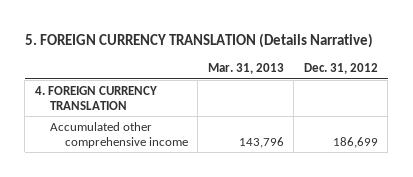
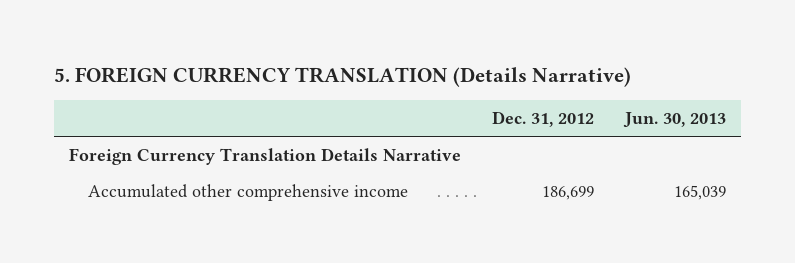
- | Mar. 31, 2013 | Dec. 31, 2012
+ | Dec. 31, 2012 | Jun. 30, 2013
- 4. FOREIGN CURRENCY TRANSLATION
+ Foreign Currency Translation Details Narrative

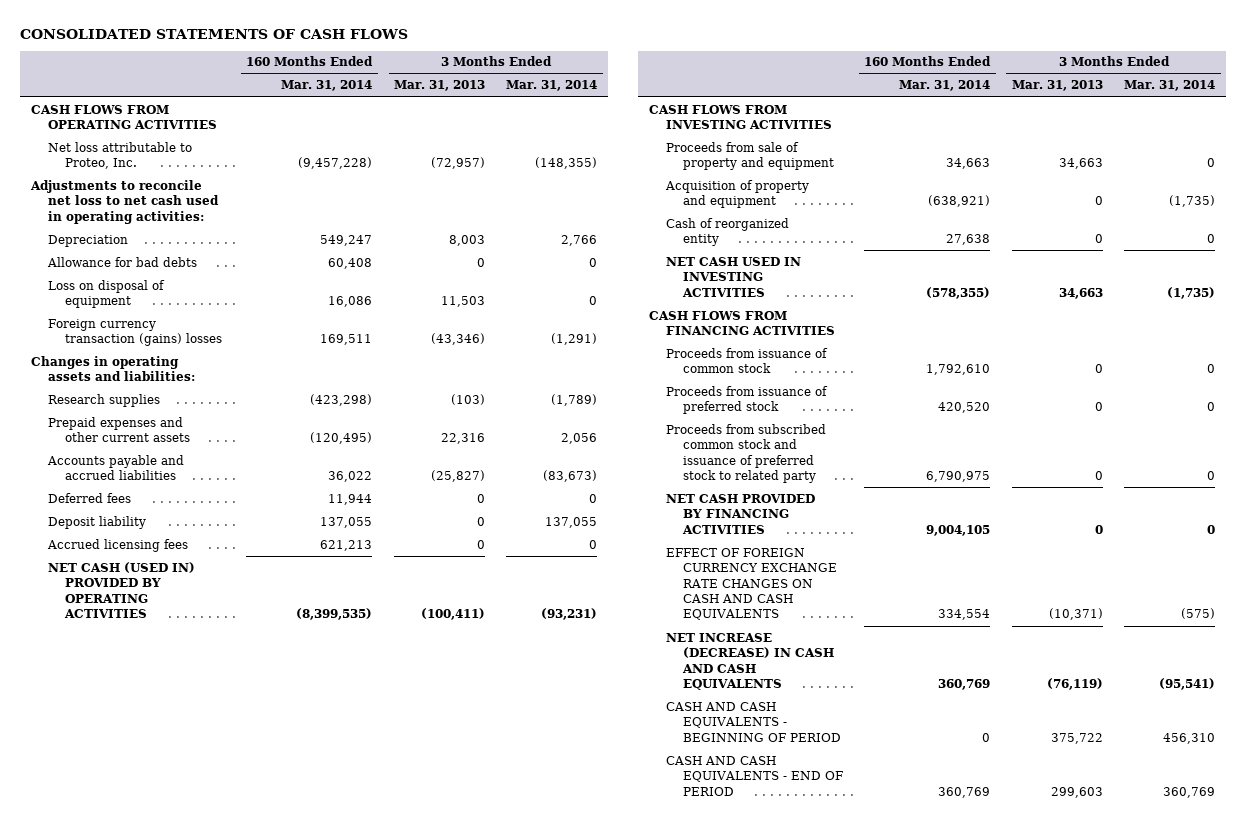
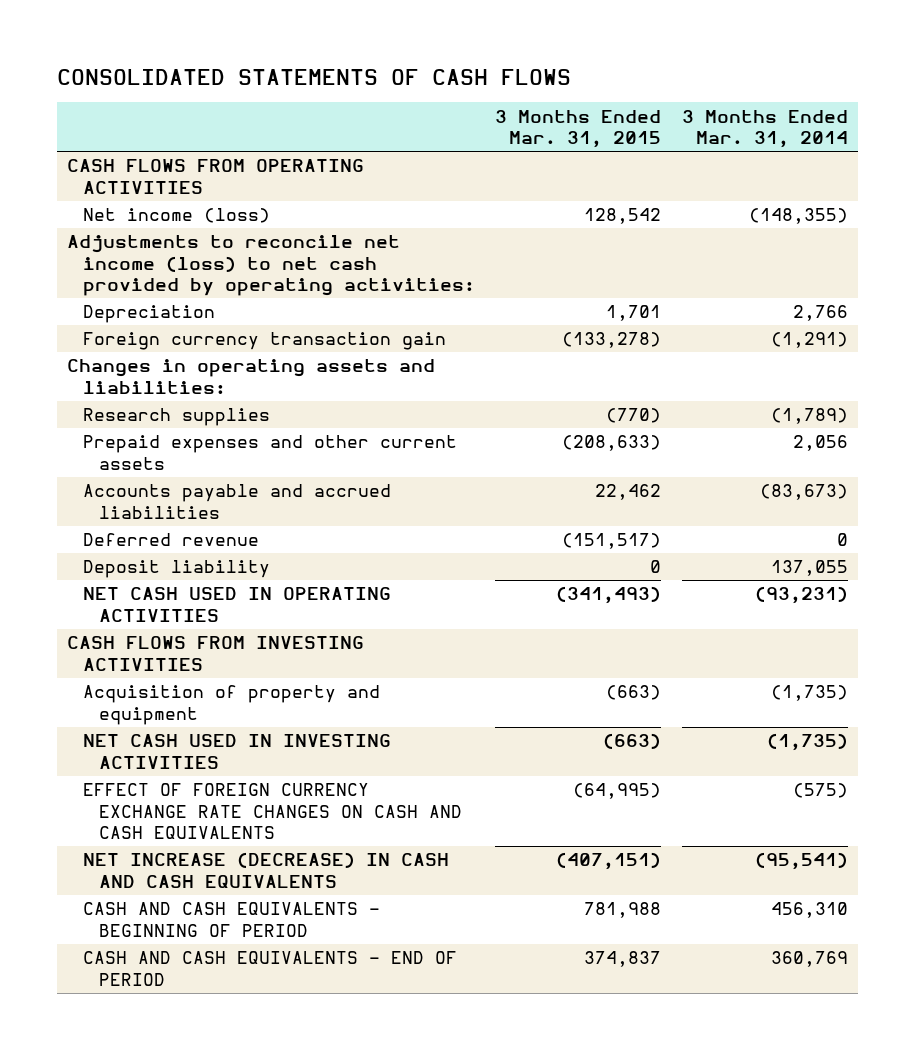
- | 160 Months Ended Mar. 31, 2014 | 3 Months Ended Mar. 31, 2013 | 3 Months Ended Mar. 31, 2014
+ | 3 Months Ended Mar. 31, 2015 | 3 Months Ended Mar. 31, 2014
- Net loss attributable to Proteo, Inc. | (9,457,228) | (72,957) | (148,355)
- Adjustments to reconcile net loss to net cash used in operating activities:
+ Net income (loss) | 128,542 | (148,355)
+ Adjustments to reconcile net income (loss) to net cash provided by operating activities:
- Allowance for bad debts | 60,408 | 0 | 0
- Loss on disposal of equipment | 16,086 | 11,503 | 0
- Foreign currency transaction (gains) losses | 169,511 | (43,346) | (1,291)
+ Foreign currency transaction gain | (133,278) | (1,291)
- Deferred fees | 11,944 | 0 | 0
+ Deferred revenue | (151,517) | 0
- Accrued licensing fees | 621,213 | 0 | 0
- NET CASH (USED IN) PROVIDED BY OPERATING ACTIVITIES | (8,399,535) | (100,411) | (93,231)
+ NET CASH USED IN OPERATING ACTIVITIES | (341,493) | (93,231)
- Proceeds from sale of property and equipment | 34,663 | 34,663 | 0
- Cash of reorganized entity | 27,638 | 0 | 0
- CASH FLOWS FROM FINANCING ACTIVITIES
- Proceeds from issuance of common stock | 1,792,610 | 0 | 0
- Proceeds from issuance of preferred stock | 420,520 | 0 | 0
- Proceeds from subscribed common stock and issuance of preferred stock to related party | 6,790,975 | 0 | 0
- NET CASH PROVIDED BY FINANCING ACTIVITIES | 9,004,105 | 0 | 0

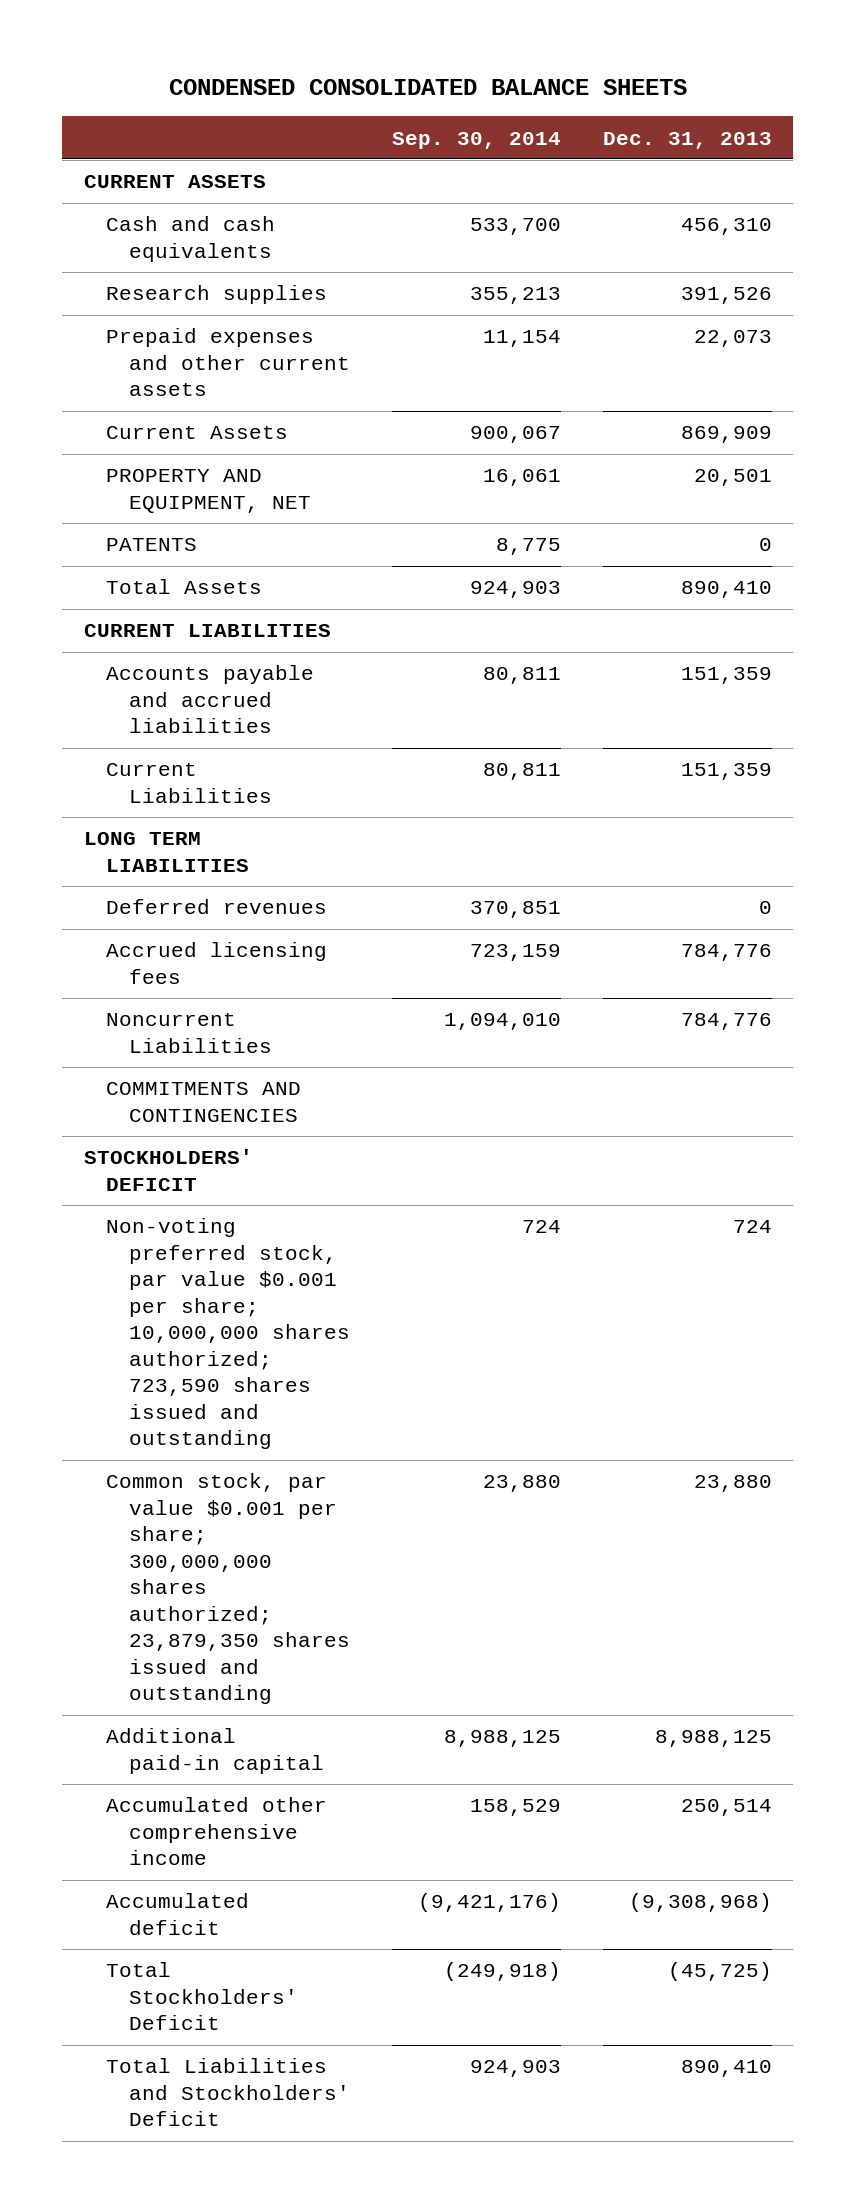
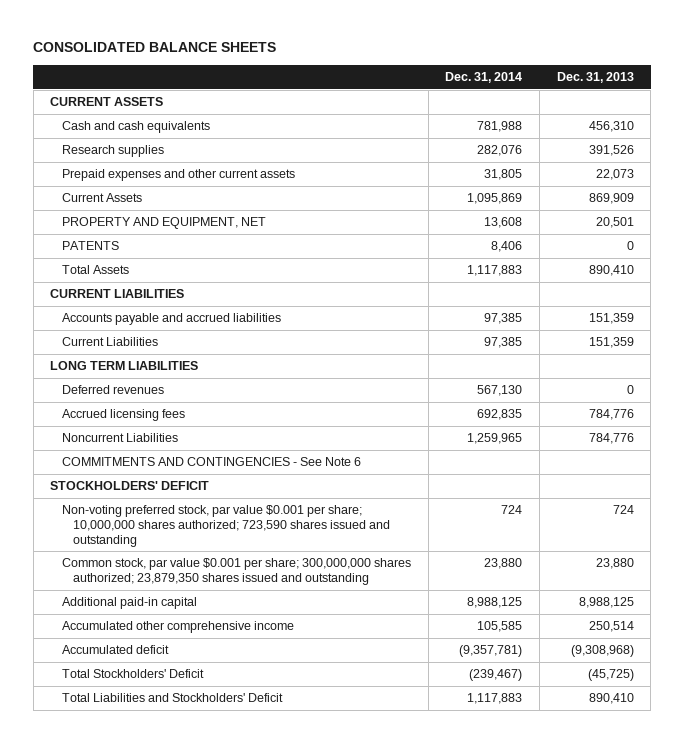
- CONDENSED CONSOLIDATED BALANCE SHEETS
+ CONSOLIDATED BALANCE SHEETS
- | Sep. 30, 2014 | Dec. 31, 2013
+ | Dec. 31, 2014 | Dec. 31, 2013
- COMMITMENTS AND CONTINGENCIES
+ COMMITMENTS AND CONTINGENCIES - See Note 6

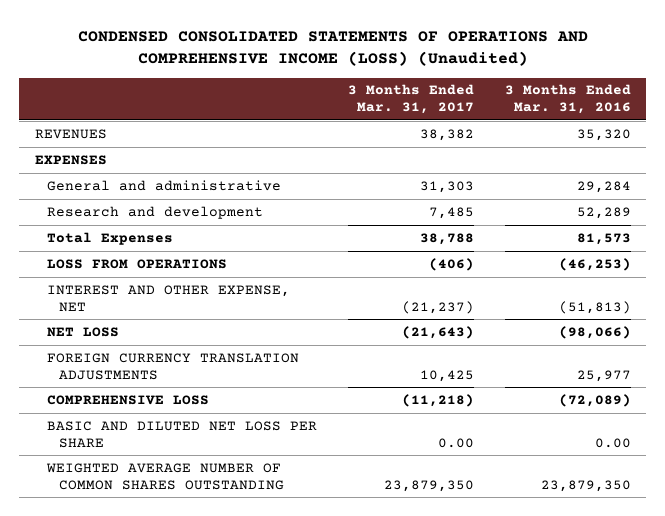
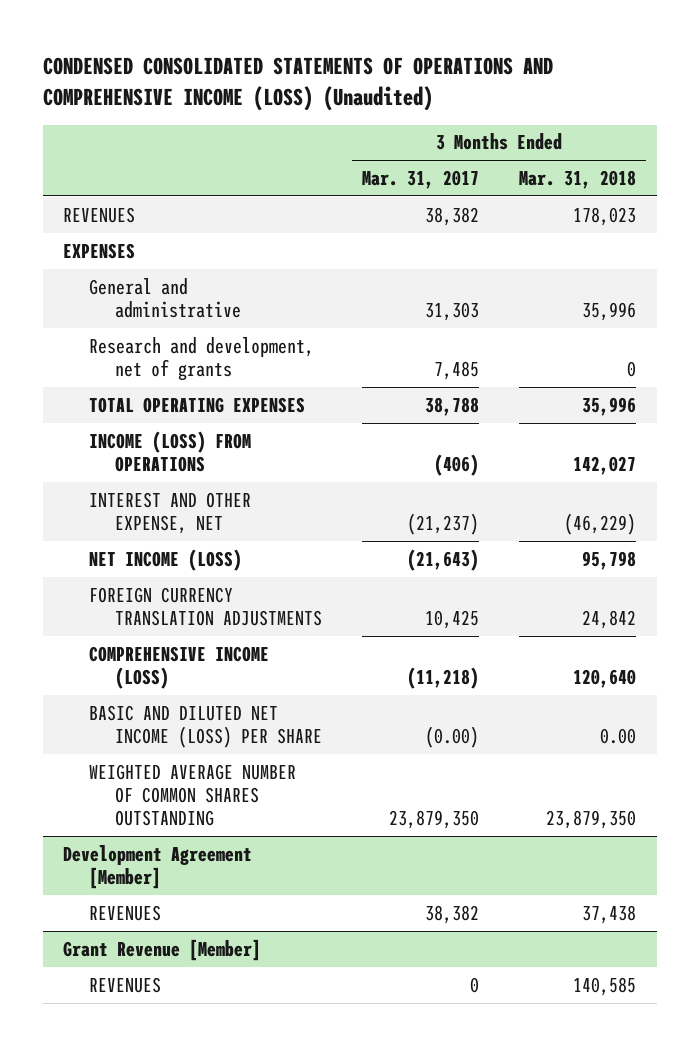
- | 3 Months Ended Mar. 31, 2017 | 3 Months Ended Mar. 31, 2016
+ | 3 Months Ended Mar. 31, 2017 | 3 Months Ended Mar. 31, 2018
- Research and development | 7,485 | 52,289
- Total Expenses | 38,788 | 81,573
- LOSS FROM OPERATIONS | (406) | (46,253)
+ Research and development, net of grants | 7,485 | 0
+ TOTAL OPERATING EXPENSES | 38,788 | 35,996
+ INCOME (LOSS) FROM OPERATIONS | (406) | 142,027
- NET LOSS | (21,643) | (98,066)
+ NET INCOME (LOSS) | (21,643) | 95,798
- COMPREHENSIVE LOSS | (11,218) | (72,089)
- BASIC AND DILUTED NET LOSS PER SHARE | 0.00 | 0.00
+ COMPREHENSIVE INCOME (LOSS) | (11,218) | 120,640
+ BASIC AND DILUTED NET INCOME (LOSS) PER SHARE | (0.00) | 0.00
+ Development Agreement [Member]
+ REVENUES | 38,382 | 37,438
+ Grant Revenue [Member]
+ REVENUES | 0 | 140,585

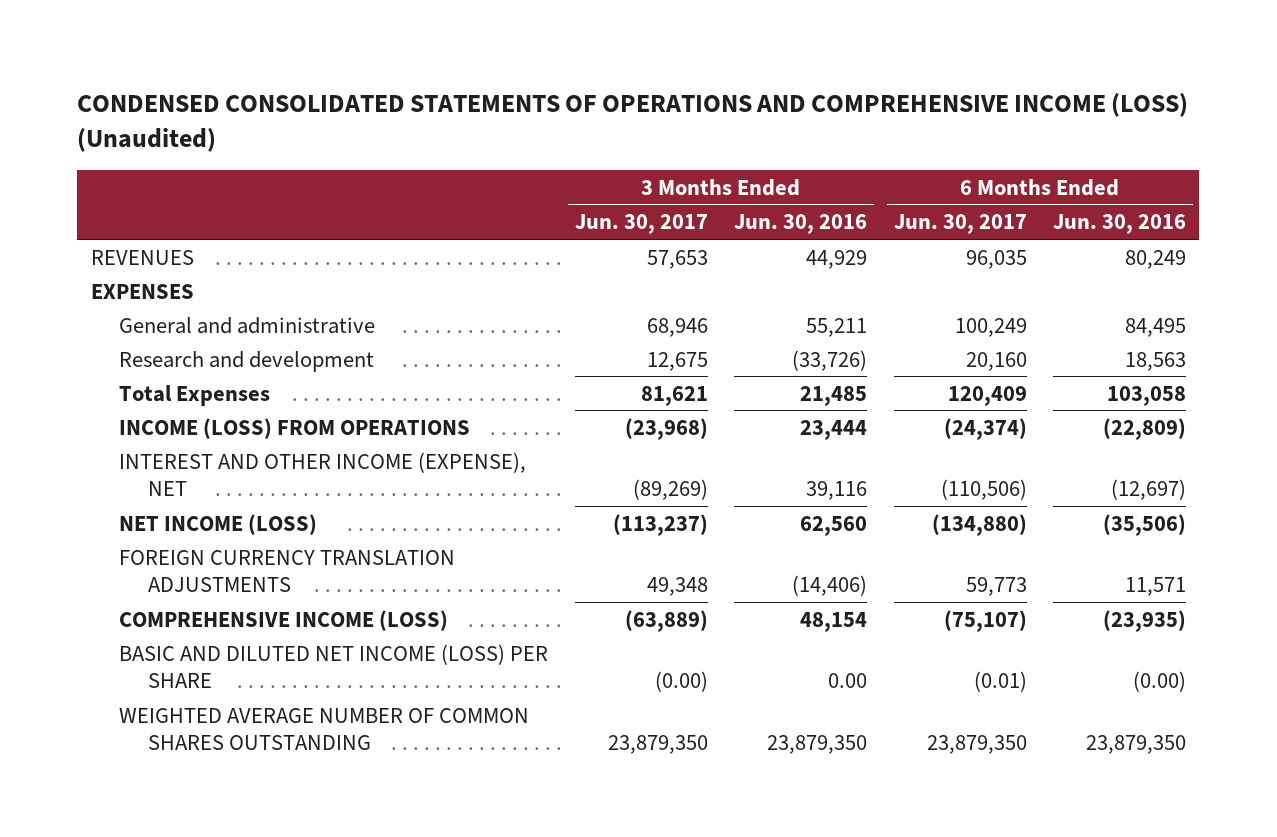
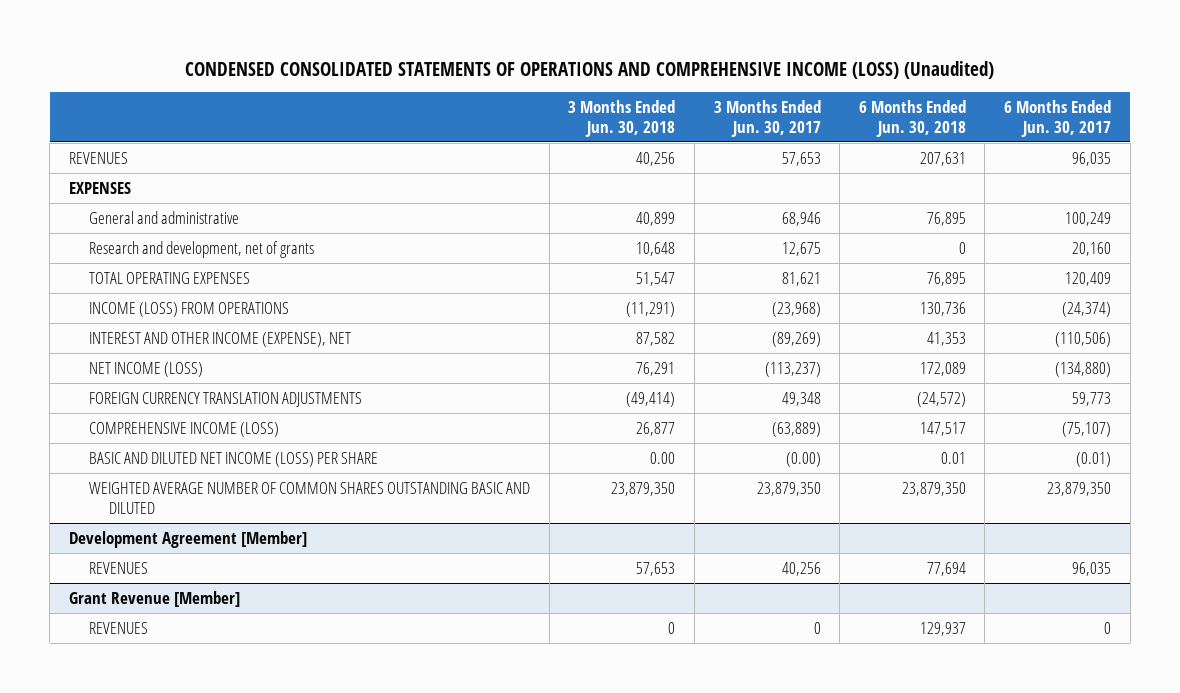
- | 3 Months Ended Jun. 30, 2017 | 3 Months Ended Jun. 30, 2016 | 6 Months Ended Jun. 30, 2017 | 6 Months Ended Jun. 30, 2016
+ | 3 Months Ended Jun. 30, 2018 | 3 Months Ended Jun. 30, 2017 | 6 Months Ended Jun. 30, 2018 | 6 Months Ended Jun. 30, 2017
- Research and development | 12,675 | (33,726) | 20,160 | 18,563
- Total Expenses | 81,621 | 21,485 | 120,409 | 103,058
+ Research and development, net of grants | 10,648 | 12,675 | 0 | 20,160
+ TOTAL OPERATING EXPENSES | 51,547 | 81,621 | 76,895 | 120,409
- WEIGHTED AVERAGE NUMBER OF COMMON SHARES OUTSTANDING | 23,879,350 | 23,879,350 | 23,879,350 | 23,879,350
+ WEIGHTED AVERAGE NUMBER OF COMMON SHARES OUTSTANDING BASIC AND DILUTED | 23,879,350 | 23,879,350 | 23,879,350 | 23,879,350
+ Development Agreement [Member]
+ REVENUES | 57,653 | 40,256 | 77,694 | 96,035
+ Grant Revenue [Member]
+ REVENUES | 0 | 0 | 129,937 | 0

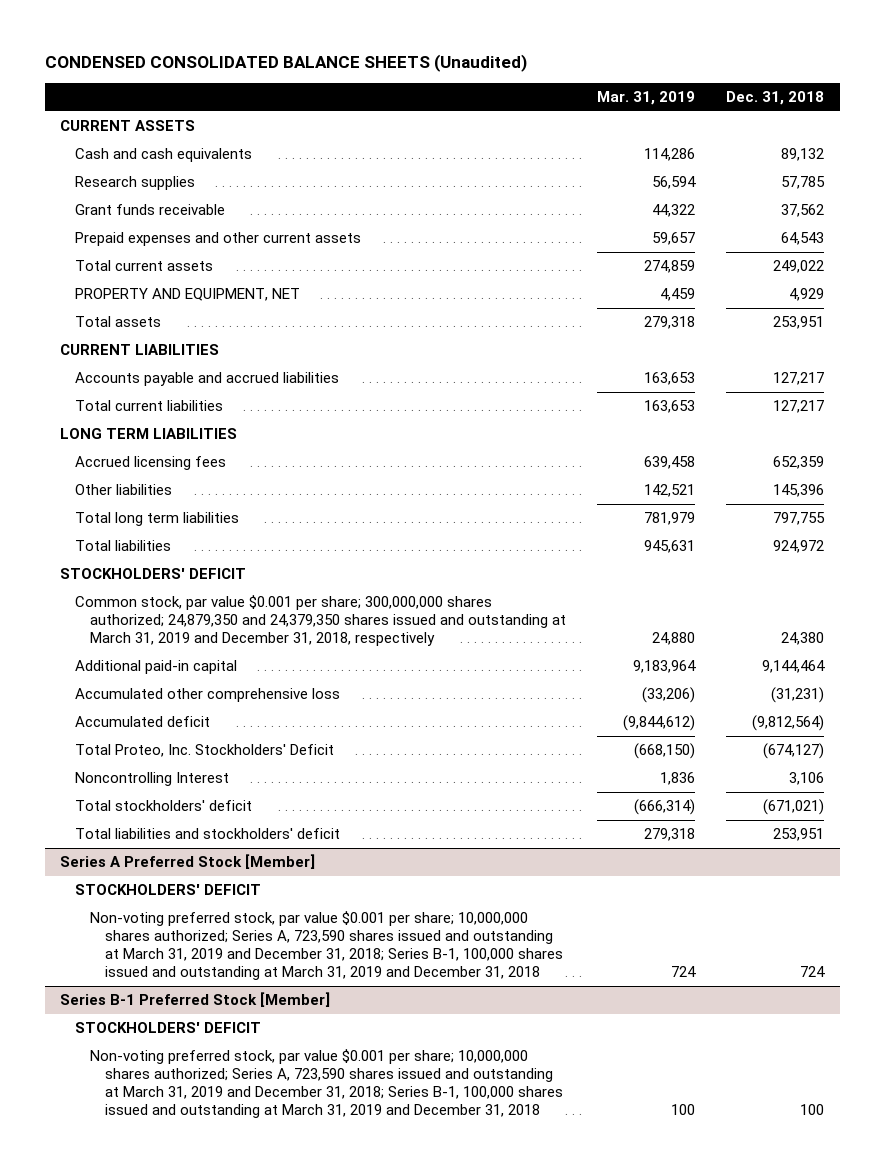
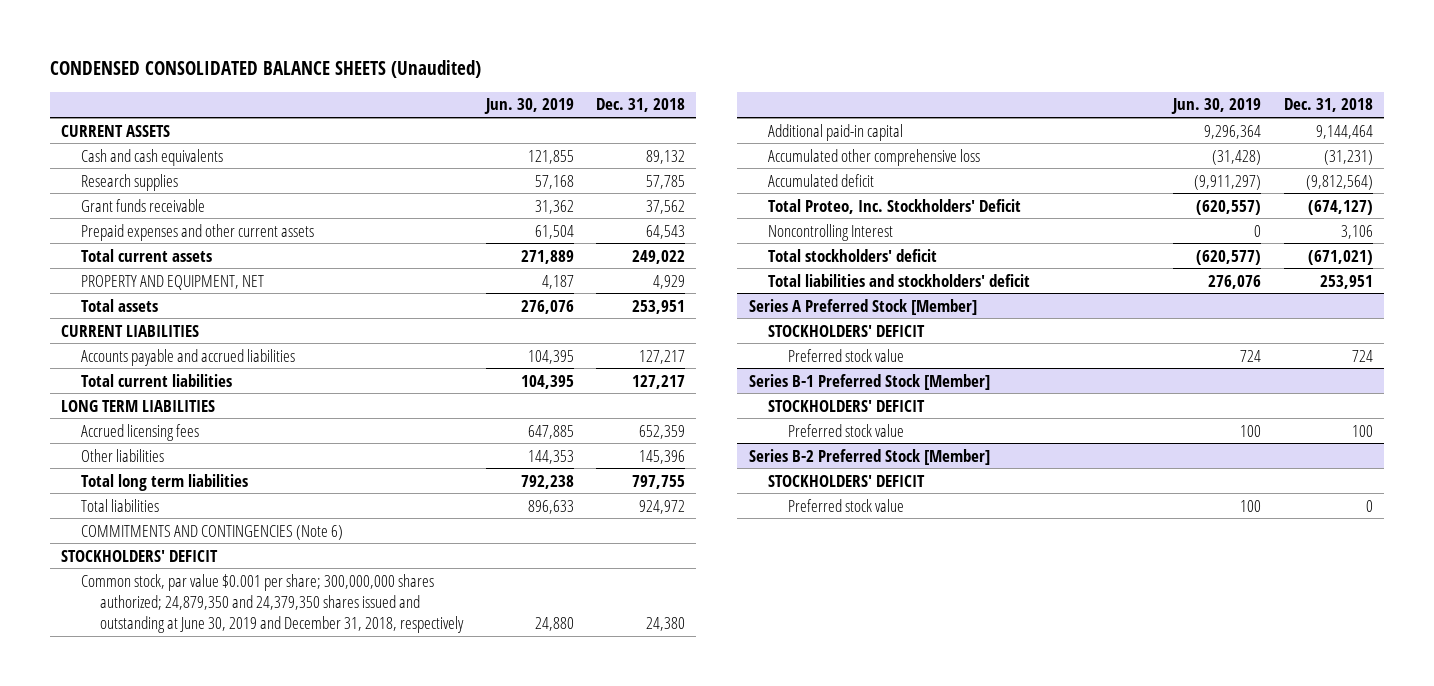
- | Mar. 31, 2019 | Dec. 31, 2018
+ | Jun. 30, 2019 | Dec. 31, 2018
+ COMMITMENTS AND CONTINGENCIES (Note 6)
- Common stock, par value $0.001 per share; 300,000,000 shares authorized; 24,879,350 and 24,379,350 shares issued and outstanding at March 31, 2019 and December 31, 2018, respectively | 24,880 | 24,380
+ Common stock, par value $0.001 per share; 300,000,000 shares authorized; 24,879,350 and 24,379,350 shares issued and outstanding at June 30, 2019 and December 31, 2018, respectively | 24,880 | 24,380
@ Series A Preferred Stock [Member]
- Non-voting preferred stock, par value $0.001 per share; 10,000,000 shares authorized; Series A, 723,590 shares issued and outstanding at March 31, 2019 and December 31, 2018; Series B-1, 100,000 shares issued and outstanding at March 31, 2019 and December 31, 2018 | 724 | 724
+ Preferred stock value | 724 | 724
@ Series B-1 Preferred Stock [Member]
- Non-voting preferred stock, par value $0.001 per share; 10,000,000 shares authorized; Series A, 723,590 shares issued and outstanding at March 31, 2019 and December 31, 2018; Series B-1, 100,000 shares issued and outstanding at March 31, 2019 and December 31, 2018 | 100 | 100
+ Preferred stock value | 100 | 100
+ Series B-2 Preferred Stock [Member]
+ STOCKHOLDERS' DEFICIT
+ Preferred stock value | 100 | 0

